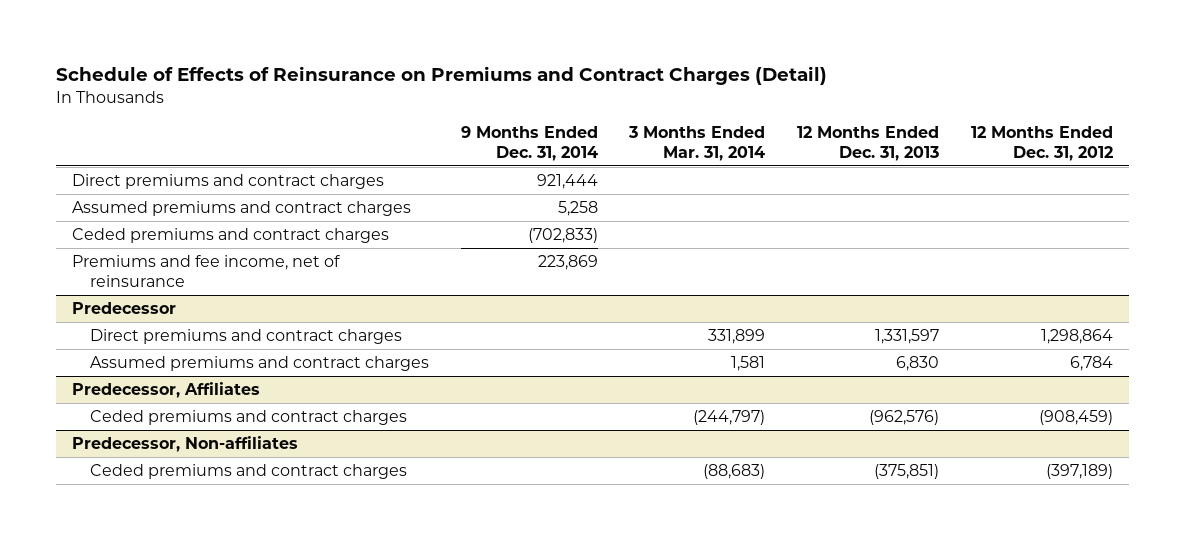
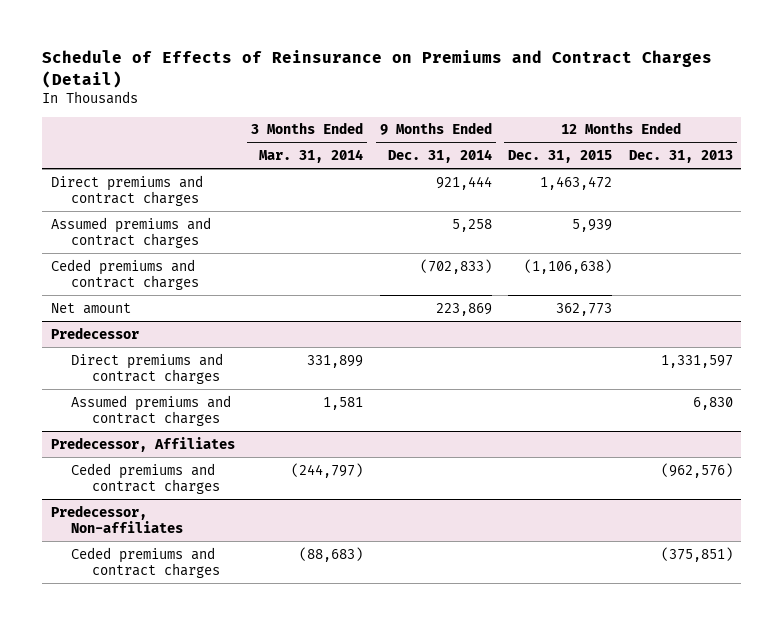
- | 9 Months Ended Dec. 31, 2014 | 3 Months Ended Mar. 31, 2014 | 12 Months Ended Dec. 31, 2013 | 12 Months Ended Dec. 31, 2012
+ | 3 Months Ended Mar. 31, 2014 | 9 Months Ended Dec. 31, 2014 | 12 Months Ended Dec. 31, 2015 | 12 Months Ended Dec. 31, 2013
- Premiums and fee income, net of reinsurance | 223,869 | | |
+ Net amount | | 223,869 | 362,773 |

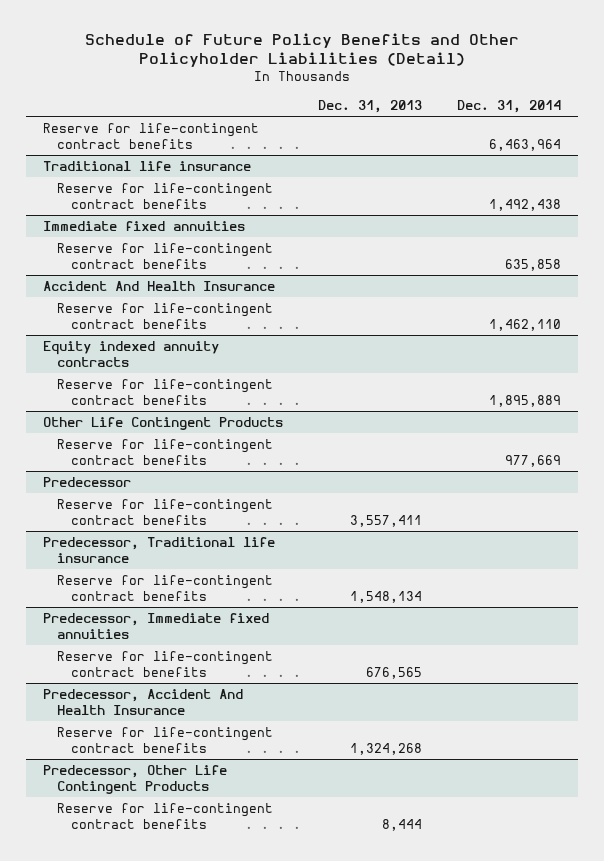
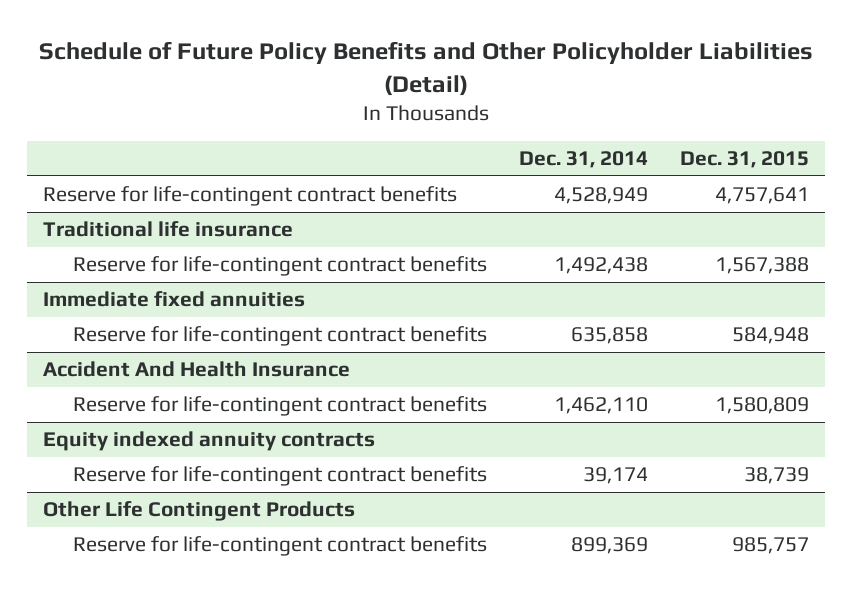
- | Dec. 31, 2013 | Dec. 31, 2014
+ | Dec. 31, 2014 | Dec. 31, 2015
- Reserve for life-contingent contract benefits | | 6,463,964
+ Reserve for life-contingent contract benefits | 4,528,949 | 4,757,641
@ Equity indexed annuity contracts
- Reserve for life-contingent contract benefits | | 1,895,889
+ Reserve for life-contingent contract benefits | 39,174 | 38,739
@ Other Life Contingent Products
- Reserve for life-contingent contract benefits | | 977,669
- Predecessor
- Reserve for life-contingent contract benefits | 3,557,411 |
- Predecessor, Traditional life insurance
- Reserve for life-contingent contract benefits | 1,548,134 |
- Predecessor, Immediate fixed annuities
- Reserve for life-contingent contract benefits | 676,565 |
- Predecessor, Accident And Health Insurance
- Reserve for life-contingent contract benefits | 1,324,268 |
- Predecessor, Other Life Contingent Products
- Reserve for life-contingent contract benefits | 8,444 |
@ Other Life Contingent Products
+ Reserve for life-contingent contract benefits | 899,369 | 985,757

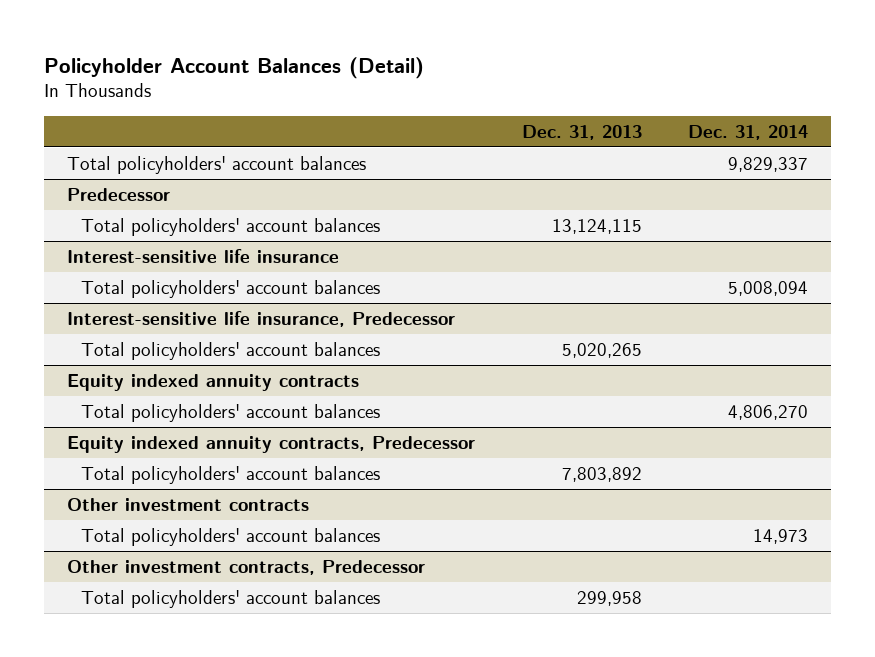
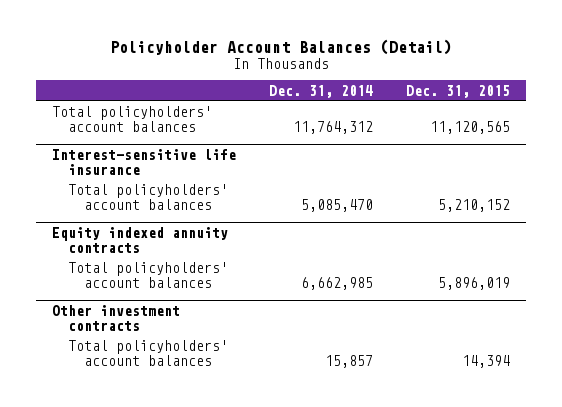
- | Dec. 31, 2013 | Dec. 31, 2014
+ | Dec. 31, 2014 | Dec. 31, 2015
- Total policyholders' account balances | | 9,829,337
- Predecessor
- Total policyholders' account balances | 13,124,115 |
+ Total policyholders' account balances | 11,764,312 | 11,120,565
@ Interest-sensitive life insurance
- Total policyholders' account balances | | 5,008,094
- Interest-sensitive life insurance, Predecessor
- Total policyholders' account balances | 5,020,265 |
@ Interest-sensitive life insurance
+ Total policyholders' account balances | 5,085,470 | 5,210,152
@ Equity indexed annuity contracts
- Total policyholders' account balances | | 4,806,270
- Equity indexed annuity contracts, Predecessor
- Total policyholders' account balances | 7,803,892 |
@ Equity indexed annuity contracts
+ Total policyholders' account balances | 6,662,985 | 5,896,019
@ Other investment contracts
- Total policyholders' account balances | | 14,973
- Other investment contracts, Predecessor
- Total policyholders' account balances | 299,958 |
@ Other investment contracts
+ Total policyholders' account balances | 15,857 | 14,394

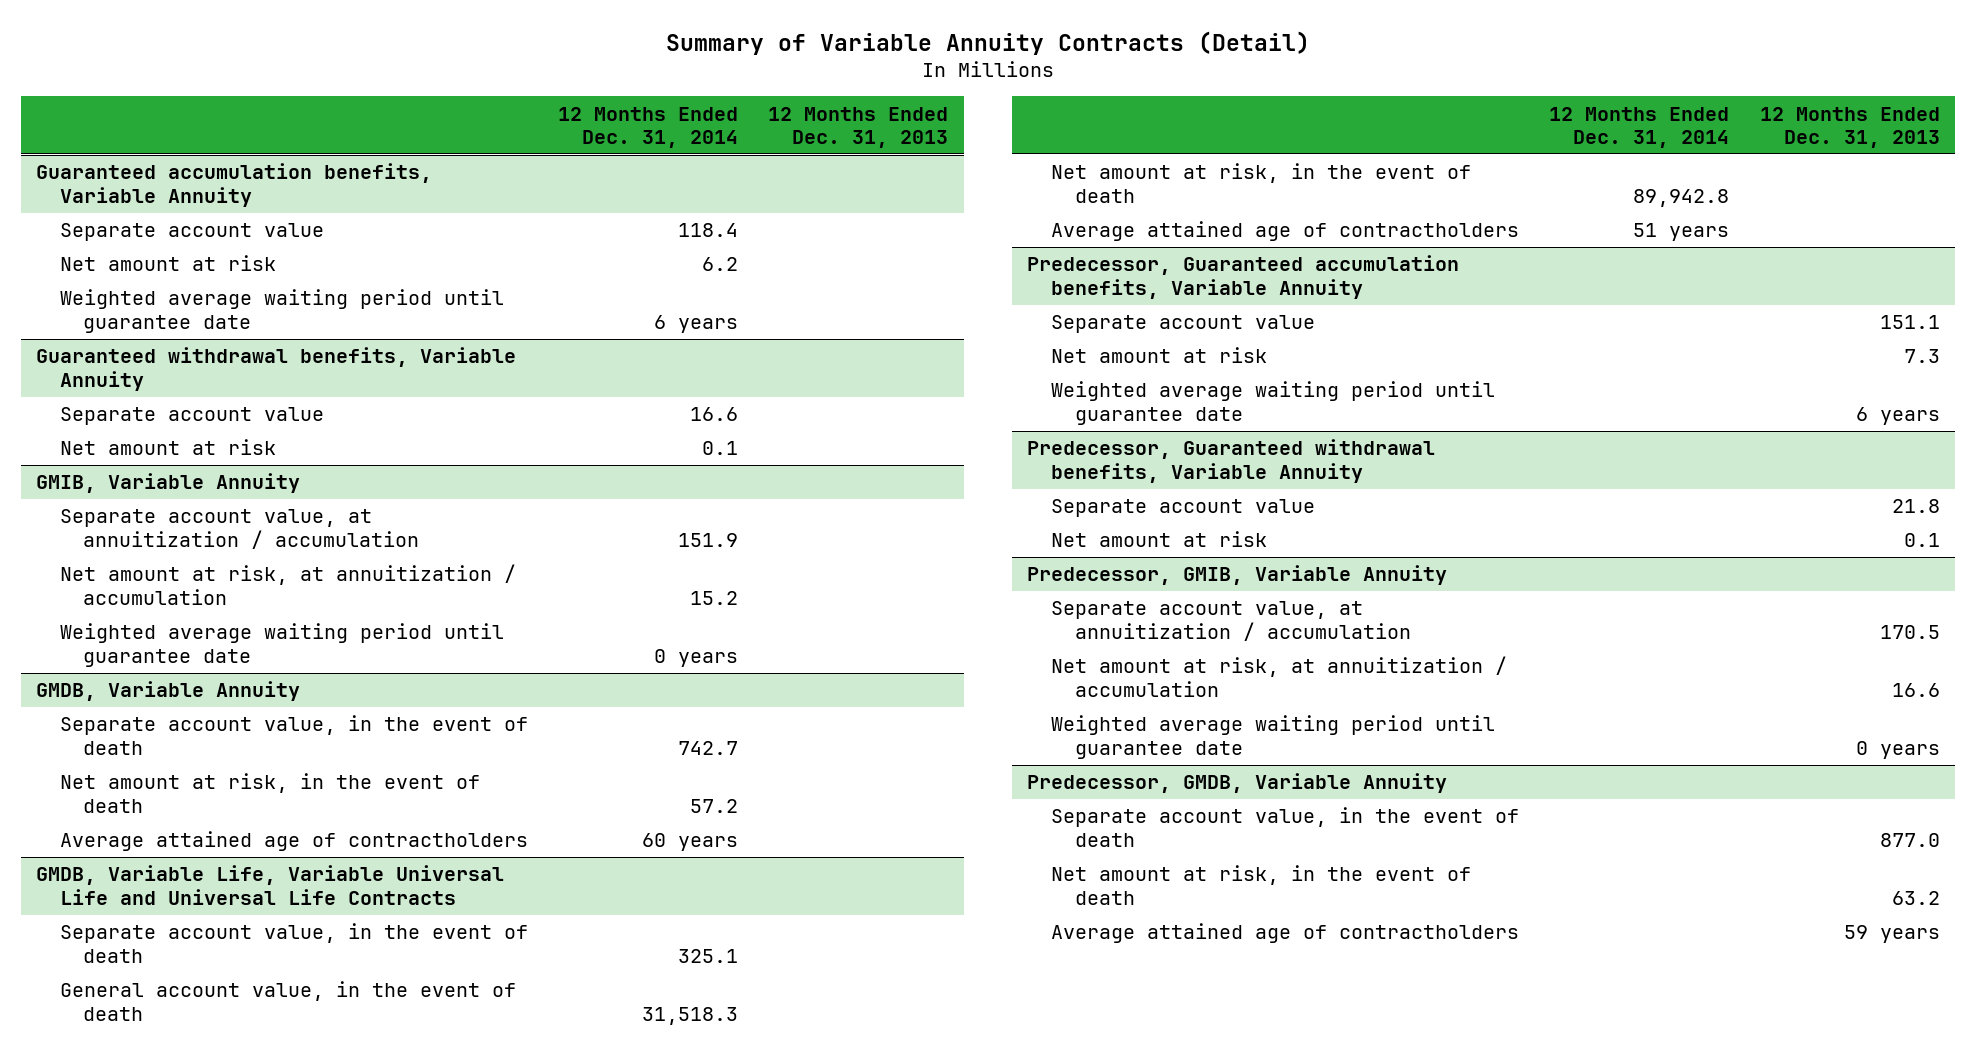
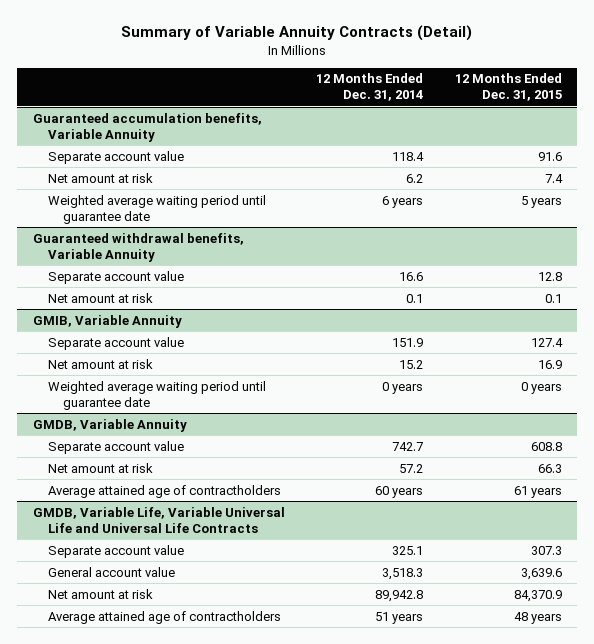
- | 12 Months Ended Dec. 31, 2014 | 12 Months Ended Dec. 31, 2013
+ | 12 Months Ended Dec. 31, 2014 | 12 Months Ended Dec. 31, 2015
@ GMIB, Variable Annuity
- Separate account value, at annuitization / accumulation | 151.9 |
- Net amount at risk, at annuitization / accumulation | 15.2 |
+ Separate account value | 151.9 | 127.4
+ Net amount at risk | 15.2 | 16.9
@ GMDB, Variable Annuity
- Separate account value, in the event of death | 742.7 |
- Net amount at risk, in the event of death | 57.2 |
+ Separate account value | 742.7 | 608.8
+ Net amount at risk | 57.2 | 66.3
@ GMDB, Variable Life, Variable Universal Life and Universal Life Contracts
- Separate account value, in the event of death | 325.1 |
- General account value, in the event of death | 31,518.3 |
- Net amount at risk, in the event of death | 89,942.8 |
+ Separate account value | 325.1 | 307.3
+ General account value | 3,518.3 | 3,639.6
+ Net amount at risk | 89,942.8 | 84,370.9
- Predecessor, Guaranteed accumulation benefits, Variable Annuity
- Separate account value | | 151.1
- Net amount at risk | | 7.3
- Weighted average waiting period until guarantee date | | 6 years
- Predecessor, Guaranteed withdrawal benefits, Variable Annuity
- Separate account value | | 21.8
- Net amount at risk | | 0.1
- Predecessor, GMIB, Variable Annuity
- Separate account value, at annuitization / accumulation | | 170.5
- Net amount at risk, at annuitization / accumulation | | 16.6
- Weighted average waiting period until guarantee date | | 0 years
- Predecessor, GMDB, Variable Annuity
- Separate account value, in the event of death | | 877.0
- Net amount at risk, in the event of death | | 63.2
- Average attained age of contractholders | | 59 years

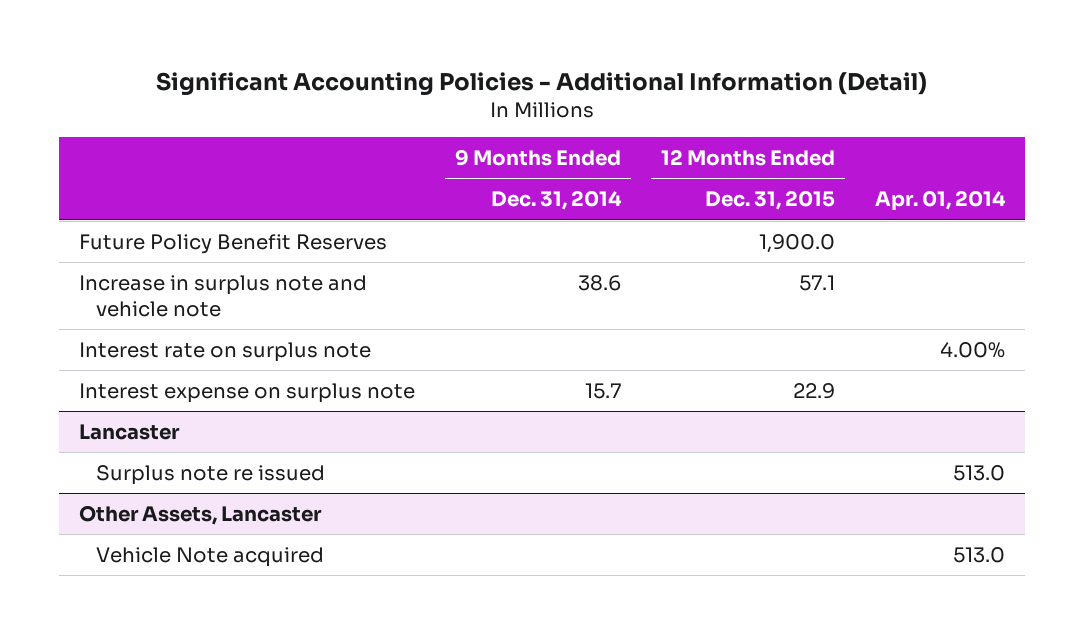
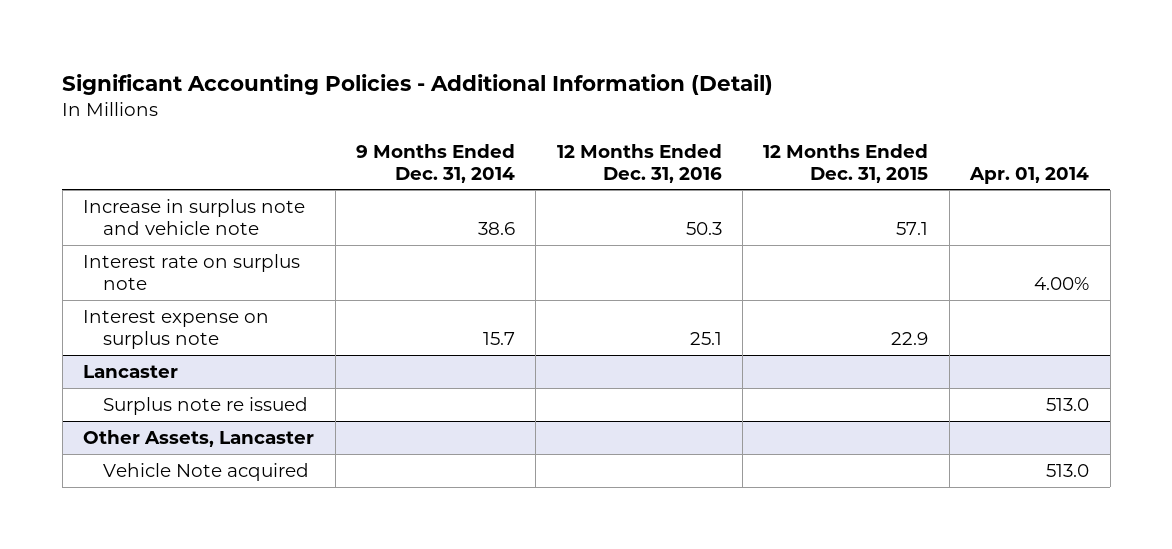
- | 9 Months Ended Dec. 31, 2014 | 12 Months Ended Dec. 31, 2015 | Apr. 01, 2014
+ | 9 Months Ended Dec. 31, 2014 | 12 Months Ended Dec. 31, 2016 | 12 Months Ended Dec. 31, 2015 | Apr. 01, 2014
- Future Policy Benefit Reserves | | 1,900.0 |

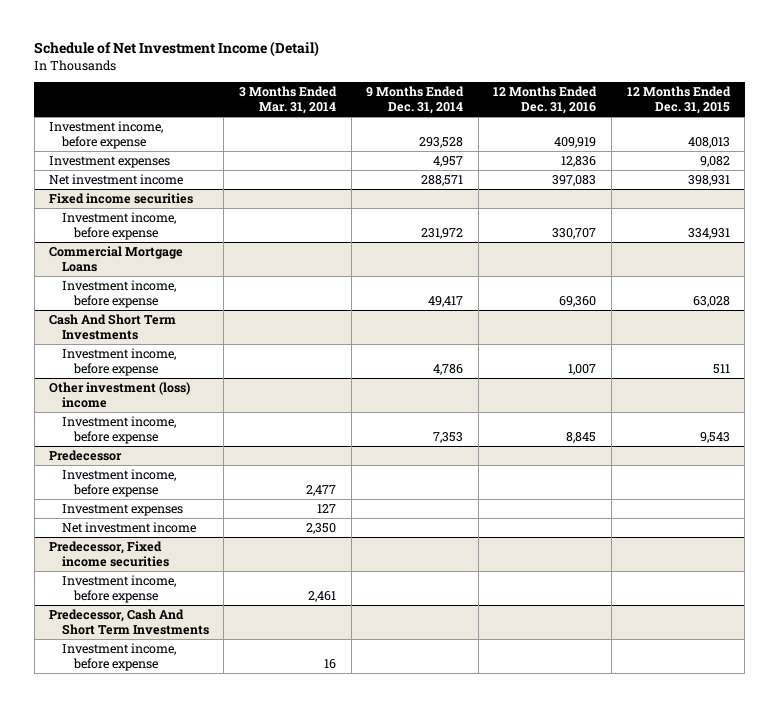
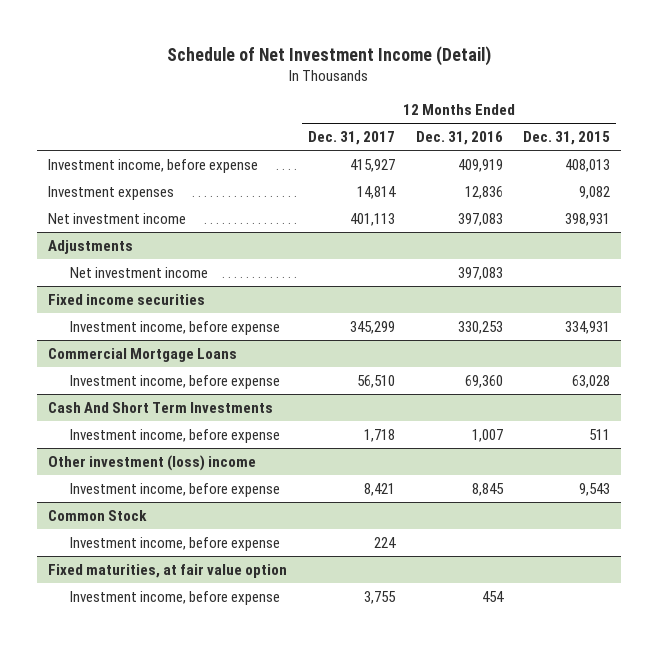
- | 3 Months Ended Mar. 31, 2014 | 9 Months Ended Dec. 31, 2014 | 12 Months Ended Dec. 31, 2016 | 12 Months Ended Dec. 31, 2015
+ | 12 Months Ended Dec. 31, 2017 | 12 Months Ended Dec. 31, 2016 | 12 Months Ended Dec. 31, 2015
+ Adjustments
+ Net investment income | | 397,083 |
@ Fixed income securities
- Investment income, before expense | | 231,972 | 330,707 | 334,931
+ Investment income, before expense | 345,299 | 330,253 | 334,931
- Predecessor
- Investment income, before expense | 2,477 | | |
- Investment expenses | 127 | | |
- Net investment income | 2,350 | | |
- Predecessor, Fixed income securities
- Investment income, before expense | 2,461 | | |
- Predecessor, Cash And Short Term Investments
- Investment income, before expense | 16 | | |
+ Common Stock
+ Investment income, before expense | 224 | |
+ Fixed maturities, at fair value option
+ Investment income, before expense | 3,755 | 454 |

